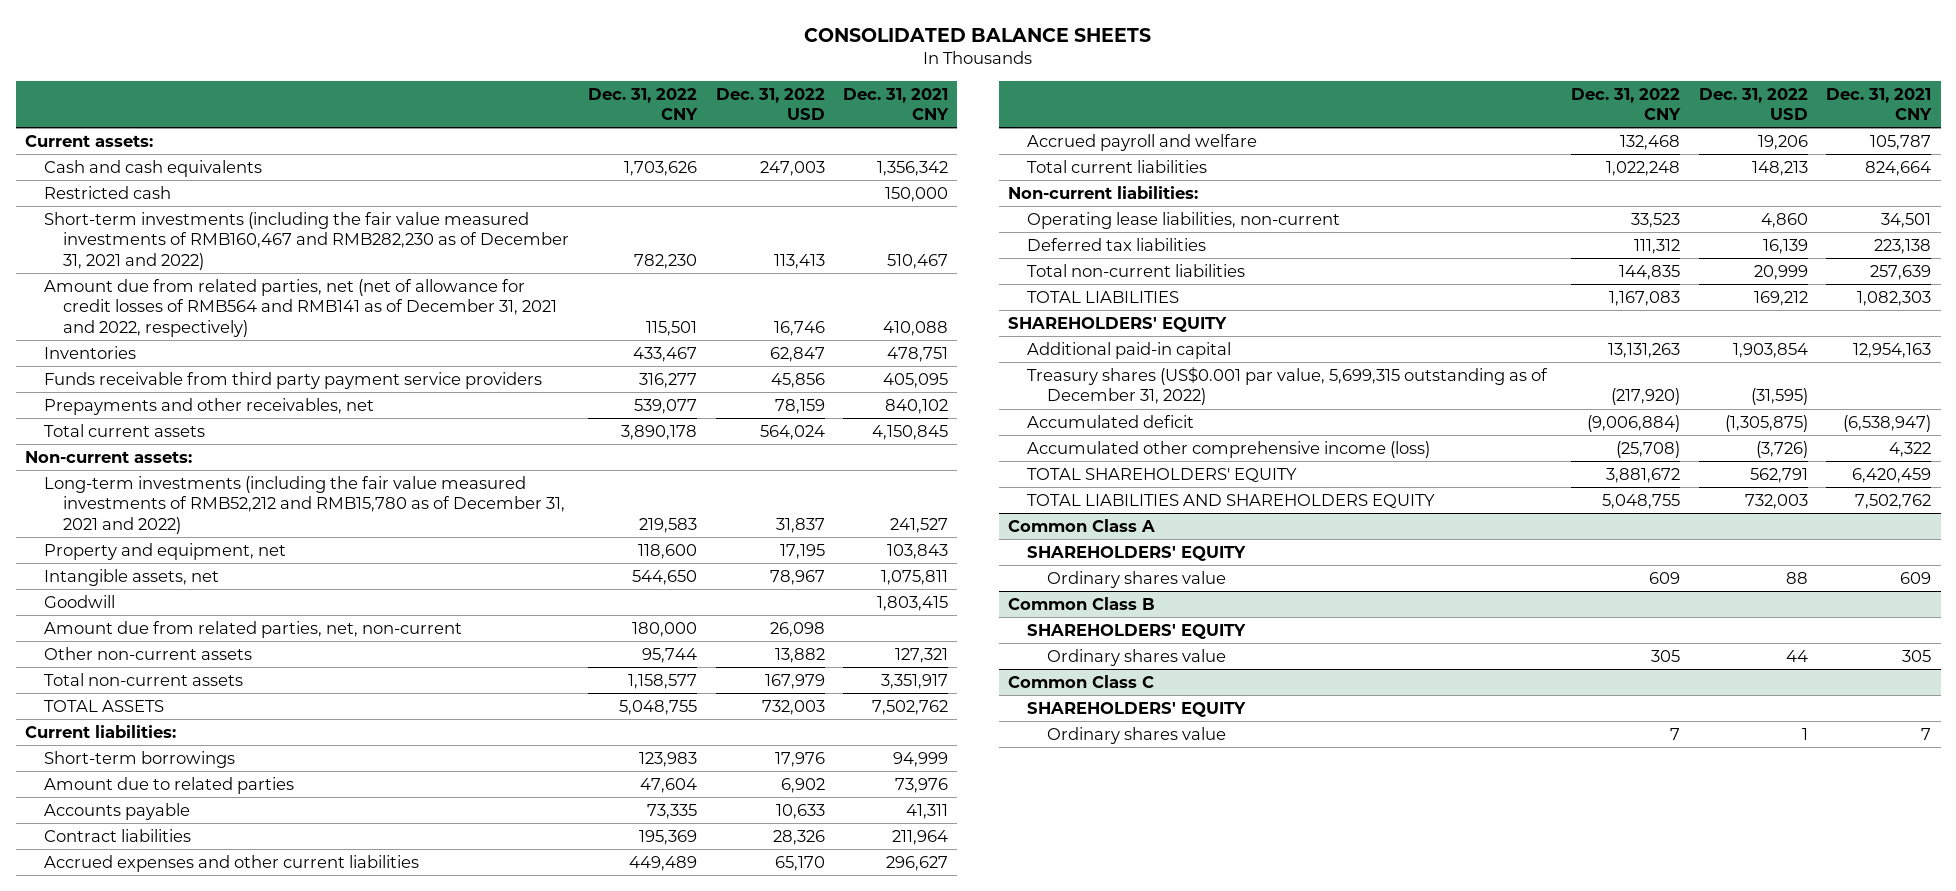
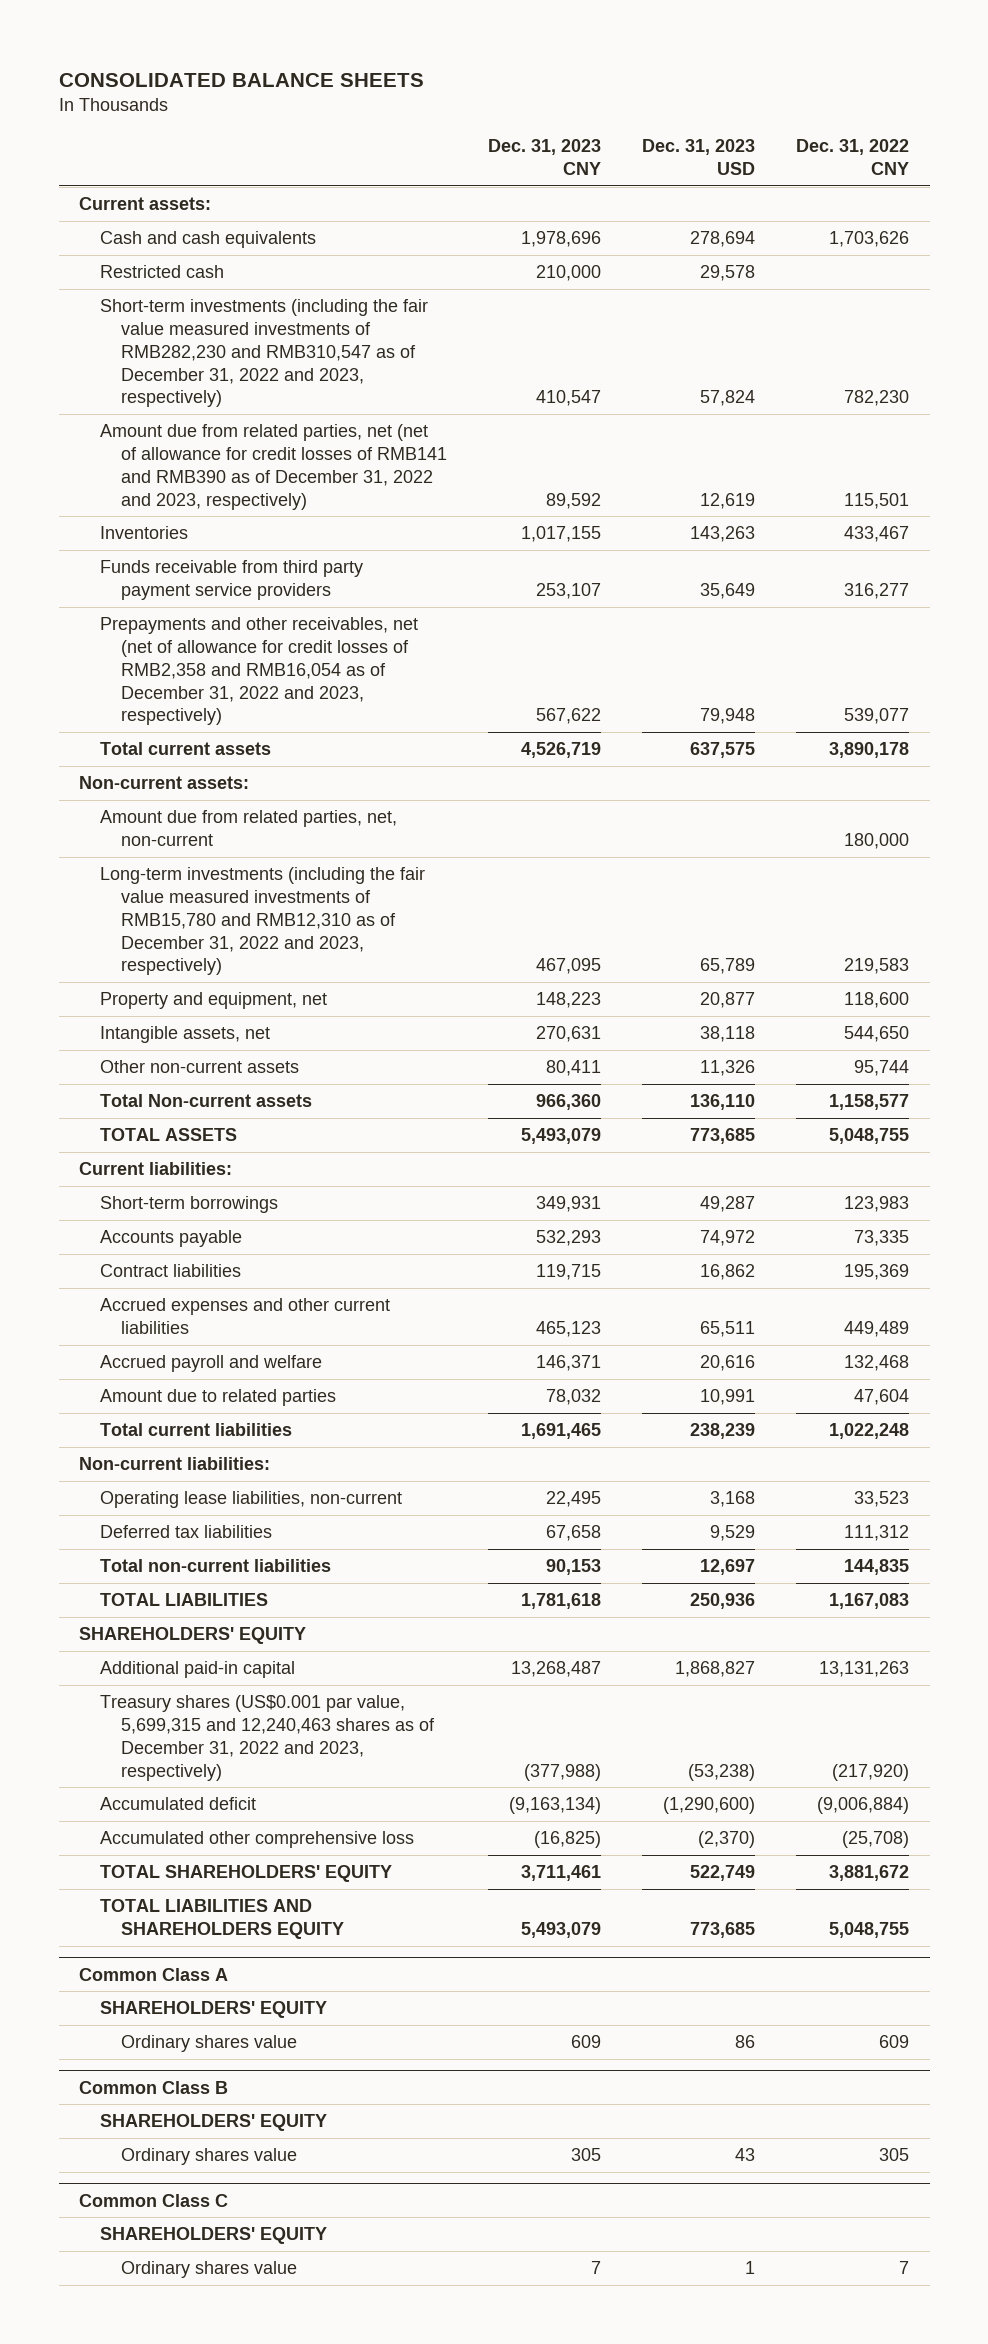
- | Dec. 31, 2022 CNY | Dec. 31, 2022 USD | Dec. 31, 2021 CNY
+ | Dec. 31, 2023 CNY | Dec. 31, 2023 USD | Dec. 31, 2022 CNY
- Short-term investments (including the fair value measured investments of RMB160,467 and RMB282,230 as of December 31, 2021 and 2022) | 782,230 | 113,413 | 510,467
- Amount due from related parties, net (net of allowance for credit losses of RMB564 and RMB141 as of December 31, 2021 and 2022, respectively) | 115,501 | 16,746 | 410,088
+ Short-term investments (including the fair value measured investments of RMB282,230 and RMB310,547 as of December 31, 2022 and 2023, respectively) | 410,547 | 57,824 | 782,230
+ Amount due from related parties, net (net of allowance for credit losses of RMB141 and RMB390 as of December 31, 2022 and 2023, respectively) | 89,592 | 12,619 | 115,501
- Prepayments and other receivables, net | 539,077 | 78,159 | 840,102
+ Prepayments and other receivables, net (net of allowance for credit losses of RMB2,358 and RMB16,054 as of December 31, 2022 and 2023, respectively) | 567,622 | 79,948 | 539,077
- Long-term investments (including the fair value measured investments of RMB52,212 and RMB15,780 as of December 31, 2021 and 2022) | 219,583 | 31,837 | 241,527
moved up: Amount due from related parties, net, non-current | | | 180,000
+ Long-term investments (including the fair value measured investments of RMB15,780 and RMB12,310 as of December 31, 2022 and 2023, respectively) | 467,095 | 65,789 | 219,583
- Goodwill | | | 1,803,415
- Total non-current assets | 1,158,577 | 167,979 | 3,351,917
+ Total Non-current assets | 966,360 | 136,110 | 1,158,577
moved down: Amount due to related parties | 78,032 | 10,991 | 47,604
- Treasury shares (US$0.001 par value, 5,699,315 outstanding as of December 31, 2022) | (217,920) | (31,595) |
+ Treasury shares (US$0.001 par value, 5,699,315 and 12,240,463 shares as of December 31, 2022 and 2023, respectively) | (377,988) | (53,238) | (217,920)
- Accumulated other comprehensive income (loss) | (25,708) | (3,726) | 4,322
+ Accumulated other comprehensive loss | (16,825) | (2,370) | (25,708)

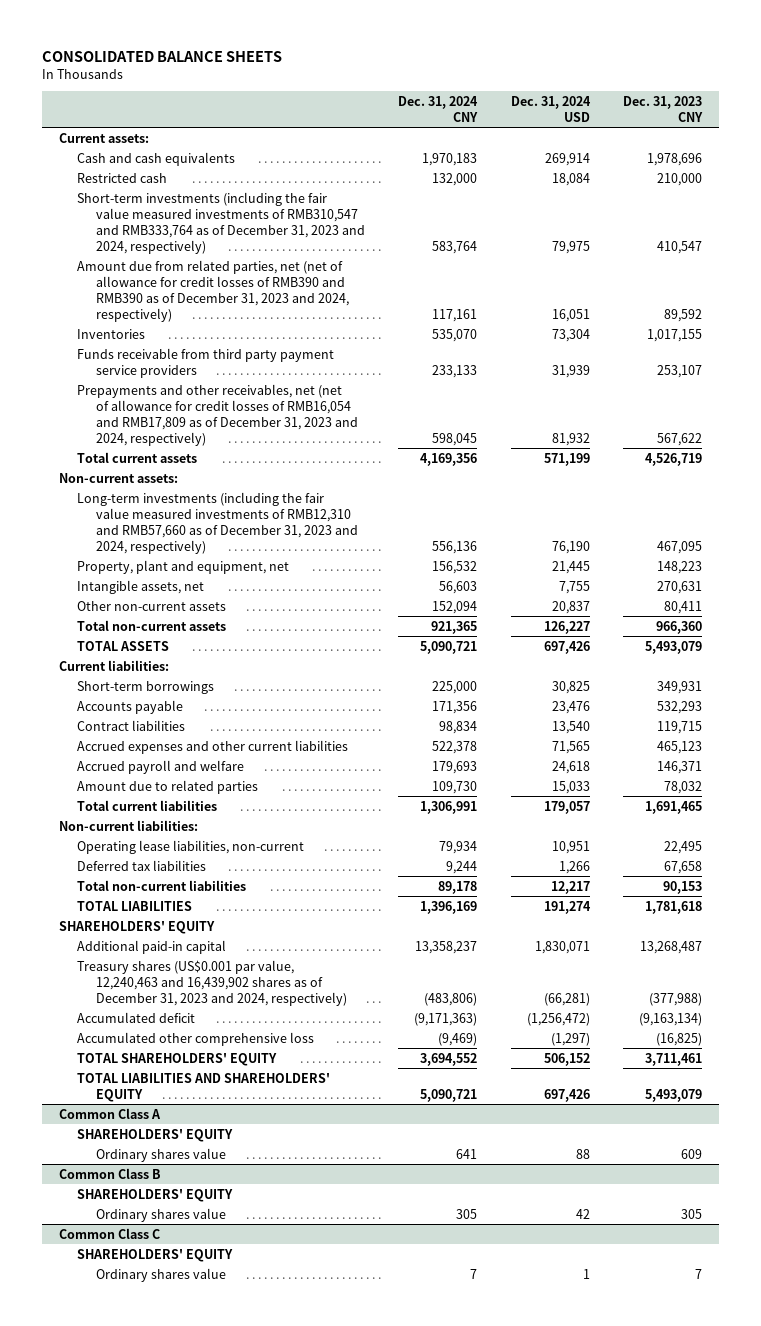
- | Dec. 31, 2023 CNY | Dec. 31, 2023 USD | Dec. 31, 2022 CNY
+ | Dec. 31, 2024 CNY | Dec. 31, 2024 USD | Dec. 31, 2023 CNY
- Short-term investments (including the fair value measured investments of RMB282,230 and RMB310,547 as of December 31, 2022 and 2023, respectively) | 410,547 | 57,824 | 782,230
- Amount due from related parties, net (net of allowance for credit losses of RMB141 and RMB390 as of December 31, 2022 and 2023, respectively) | 89,592 | 12,619 | 115,501
+ Short-term investments (including the fair value measured investments of RMB310,547 and RMB333,764 as of December 31, 2023 and 2024, respectively) | 583,764 | 79,975 | 410,547
+ Amount due from related parties, net (net of allowance for credit losses of RMB390 and RMB390 as of December 31, 2023 and 2024, respectively) | 117,161 | 16,051 | 89,592
- Prepayments and other receivables, net (net of allowance for credit losses of RMB2,358 and RMB16,054 as of December 31, 2022 and 2023, respectively) | 567,622 | 79,948 | 539,077
+ Prepayments and other receivables, net (net of allowance for credit losses of RMB16,054 and RMB17,809 as of December 31, 2023 and 2024, respectively) | 598,045 | 81,932 | 567,622
- Amount due from related parties, net, non-current | | | 180,000
- Long-term investments (including the fair value measured investments of RMB15,780 and RMB12,310 as of December 31, 2022 and 2023, respectively) | 467,095 | 65,789 | 219,583
- Property and equipment, net | 148,223 | 20,877 | 118,600
+ Long-term investments (including the fair value measured investments of RMB12,310 and RMB57,660 as of December 31, 2023 and 2024, respectively) | 556,136 | 76,190 | 467,095
+ Property, plant and equipment, net | 156,532 | 21,445 | 148,223
- Total Non-current assets | 966,360 | 136,110 | 1,158,577
+ Total non-current assets | 921,365 | 126,227 | 966,360
- Treasury shares (US$0.001 par value, 5,699,315 and 12,240,463 shares as of December 31, 2022 and 2023, respectively) | (377,988) | (53,238) | (217,920)
+ Treasury shares (US$0.001 par value, 12,240,463 and 16,439,902 shares as of December 31, 2023 and 2024, respectively) | (483,806) | (66,281) | (377,988)
- TOTAL LIABILITIES AND SHAREHOLDERS EQUITY | 5,493,079 | 773,685 | 5,048,755
+ TOTAL LIABILITIES AND SHAREHOLDERS' EQUITY | 5,090,721 | 697,426 | 5,493,079

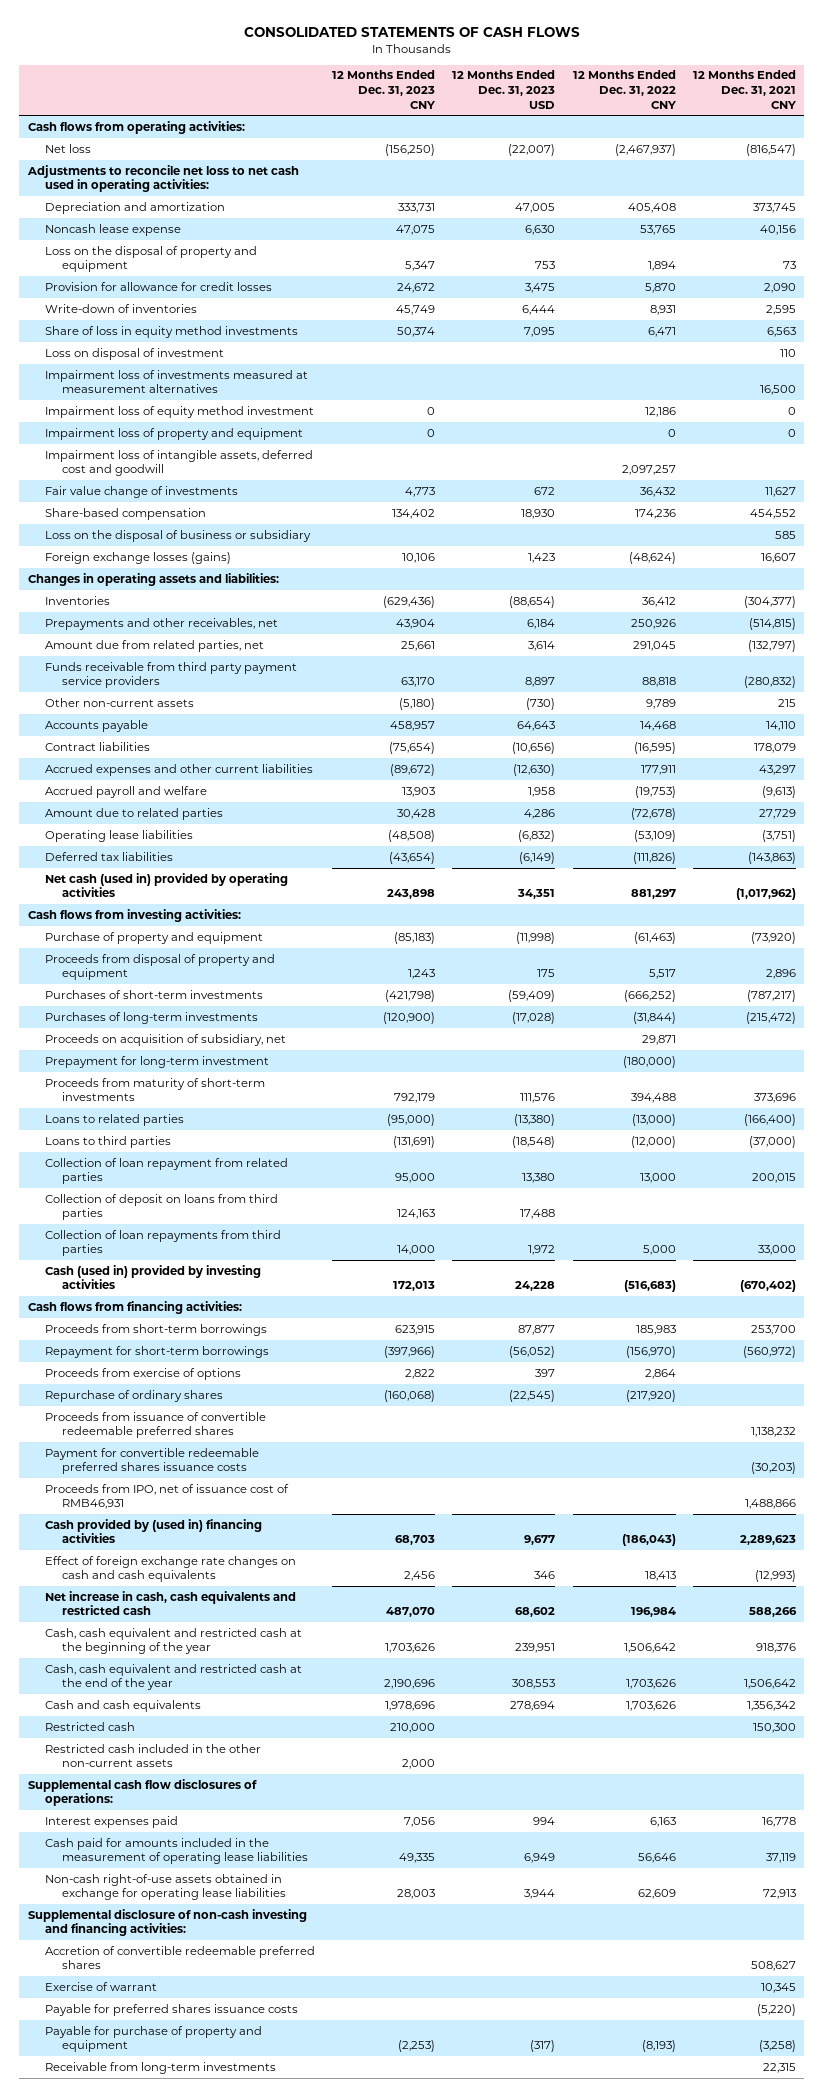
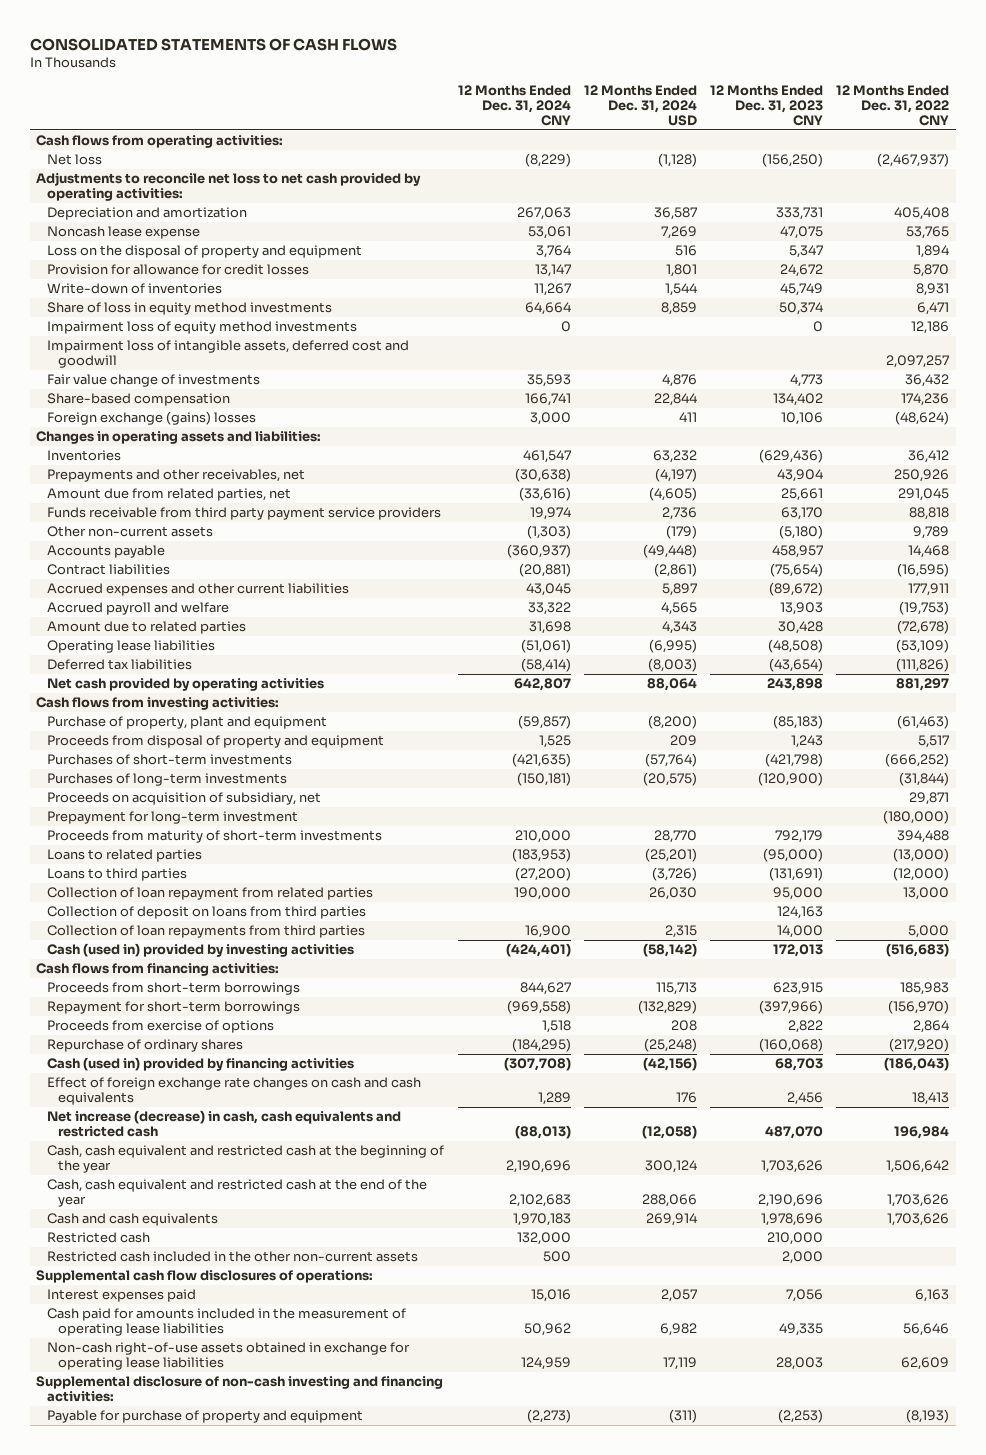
- | 12 Months Ended Dec. 31, 2023 CNY | 12 Months Ended Dec. 31, 2023 USD | 12 Months Ended Dec. 31, 2022 CNY | 12 Months Ended Dec. 31, 2021 CNY
+ | 12 Months Ended Dec. 31, 2024 CNY | 12 Months Ended Dec. 31, 2024 USD | 12 Months Ended Dec. 31, 2023 CNY | 12 Months Ended Dec. 31, 2022 CNY
- Adjustments to reconcile net loss to net cash used in operating activities:
+ Adjustments to reconcile net loss to net cash provided by operating activities:
- Loss on disposal of investment | | | | 110
- Impairment loss of investments measured at measurement alternatives | | | | 16,500
- Impairment loss of equity method investment | 0 | | 12,186 | 0
- Impairment loss of property and equipment | 0 | | 0 | 0
+ Impairment loss of equity method investments | 0 | | 0 | 12,186
- Loss on the disposal of business or subsidiary | | | | 585
- Foreign exchange losses (gains) | 10,106 | 1,423 | (48,624) | 16,607
+ Foreign exchange (gains) losses | 3,000 | 411 | 10,106 | (48,624)
- Net cash (used in) provided by operating activities | 243,898 | 34,351 | 881,297 | (1,017,962)
+ Net cash provided by operating activities | 642,807 | 88,064 | 243,898 | 881,297
- Purchase of property and equipment | (85,183) | (11,998) | (61,463) | (73,920)
+ Purchase of property, plant and equipment | (59,857) | (8,200) | (85,183) | (61,463)
- Proceeds from issuance of convertible redeemable preferred shares | | | | 1,138,232
- Payment for convertible redeemable preferred shares issuance costs | | | | (30,203)
- Proceeds from IPO, net of issuance cost of RMB46,931 | | | | 1,488,866
- Cash provided by (used in) financing activities | 68,703 | 9,677 | (186,043) | 2,289,623
+ Cash (used in) provided by financing activities | (307,708) | (42,156) | 68,703 | (186,043)
- Net increase in cash, cash equivalents and restricted cash | 487,070 | 68,602 | 196,984 | 588,266
+ Net increase (decrease) in cash, cash equivalents and restricted cash | (88,013) | (12,058) | 487,070 | 196,984
- Accretion of convertible redeemable preferred shares | | | | 508,627
- Exercise of warrant | | | | 10,345
- Payable for preferred shares issuance costs | | | | (5,220)
- Receivable from long-term investments | | | | 22,315

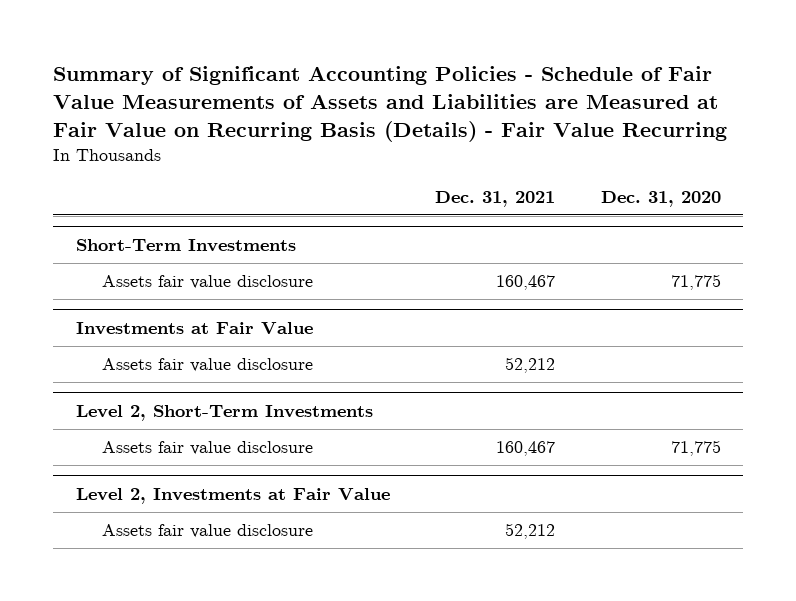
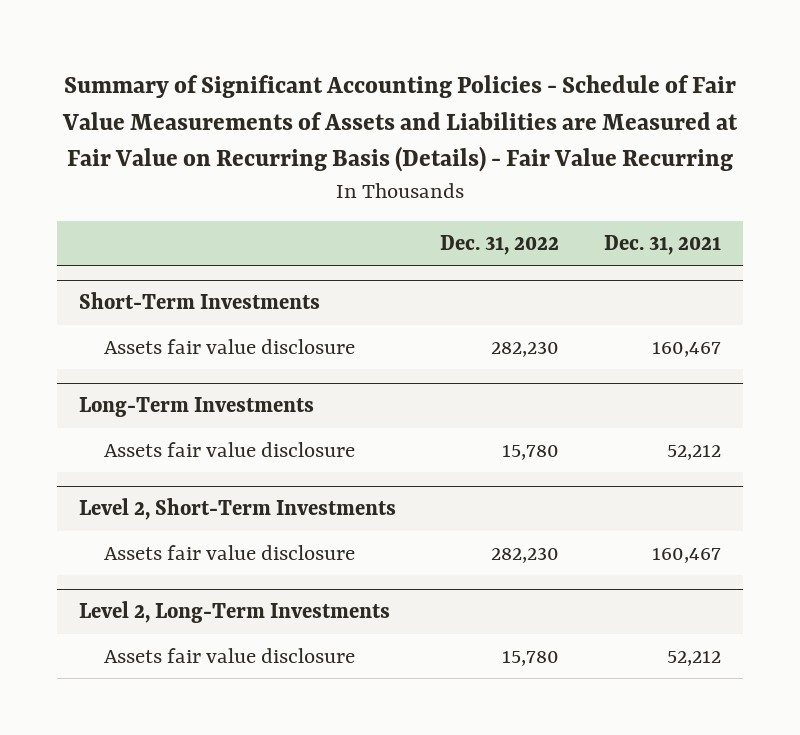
- | Dec. 31, 2021 | Dec. 31, 2020
+ | Dec. 31, 2022 | Dec. 31, 2021
- Investments at Fair Value
+ Long-Term Investments
- Level 2, Investments at Fair Value
+ Level 2, Long-Term Investments

